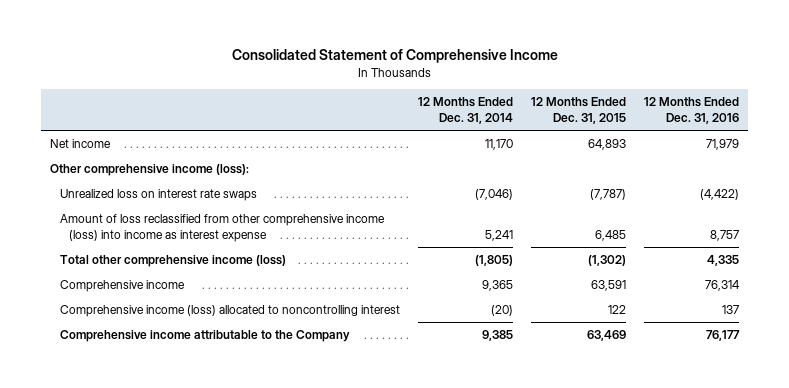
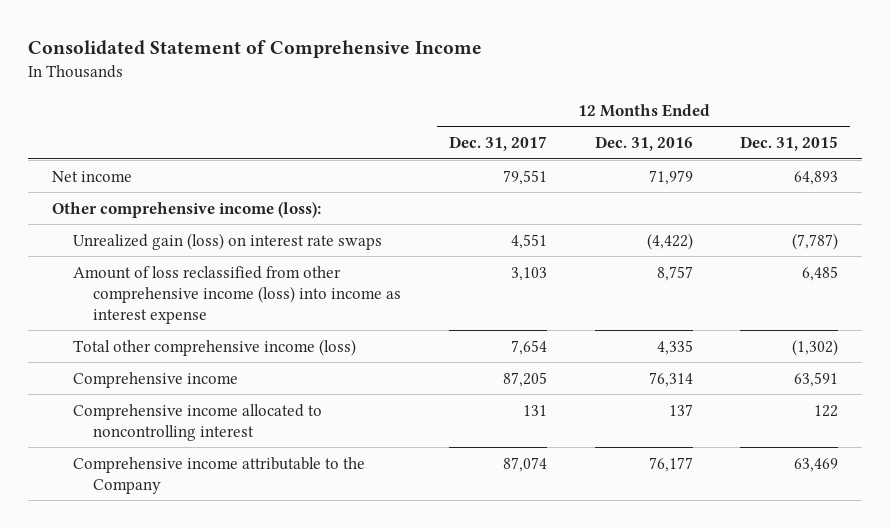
- | 12 Months Ended Dec. 31, 2014 | 12 Months Ended Dec. 31, 2015 | 12 Months Ended Dec. 31, 2016
+ | 12 Months Ended Dec. 31, 2017 | 12 Months Ended Dec. 31, 2016 | 12 Months Ended Dec. 31, 2015
- Unrealized loss on interest rate swaps | (7,046) | (7,787) | (4,422)
+ Unrealized gain (loss) on interest rate swaps | 4,551 | (4,422) | (7,787)
- Comprehensive income (loss) allocated to noncontrolling interest | (20) | 122 | 137
+ Comprehensive income allocated to noncontrolling interest | 131 | 137 | 122

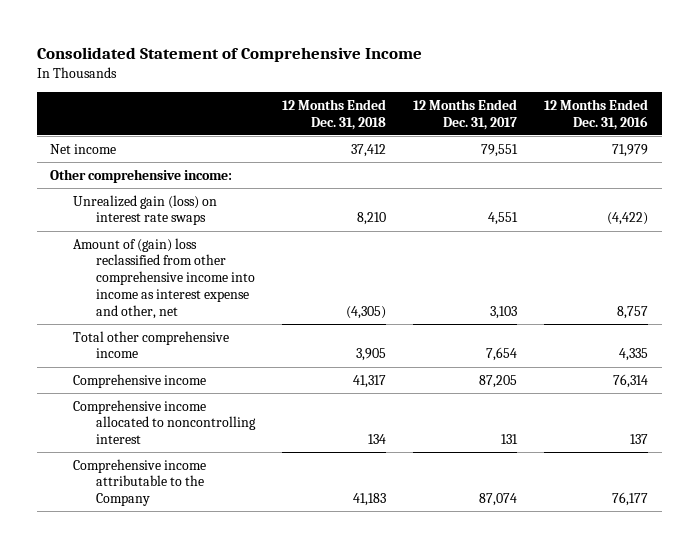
- | 12 Months Ended Dec. 31, 2017 | 12 Months Ended Dec. 31, 2016 | 12 Months Ended Dec. 31, 2015
+ | 12 Months Ended Dec. 31, 2018 | 12 Months Ended Dec. 31, 2017 | 12 Months Ended Dec. 31, 2016
- Other comprehensive income (loss):
+ Other comprehensive income:
- Amount of loss reclassified from other comprehensive income (loss) into income as interest expense | 3,103 | 8,757 | 6,485
- Total other comprehensive income (loss) | 7,654 | 4,335 | (1,302)
+ Amount of (gain) loss reclassified from other comprehensive income into income as interest expense and other, net | (4,305) | 3,103 | 8,757
+ Total other comprehensive income | 3,905 | 7,654 | 4,335

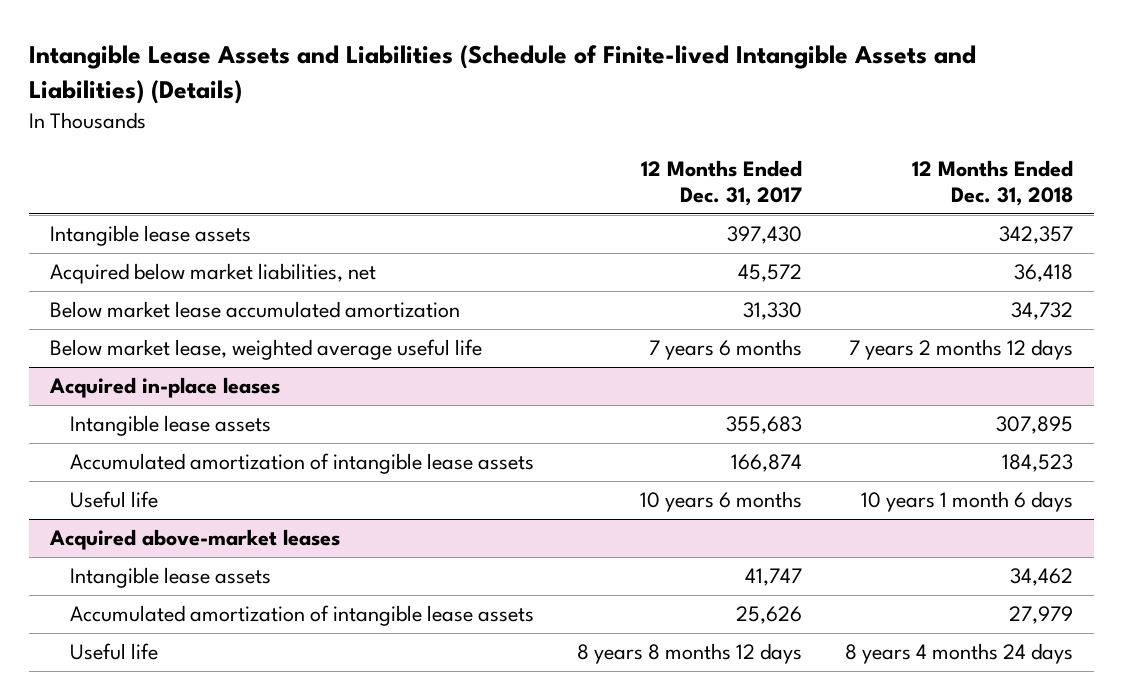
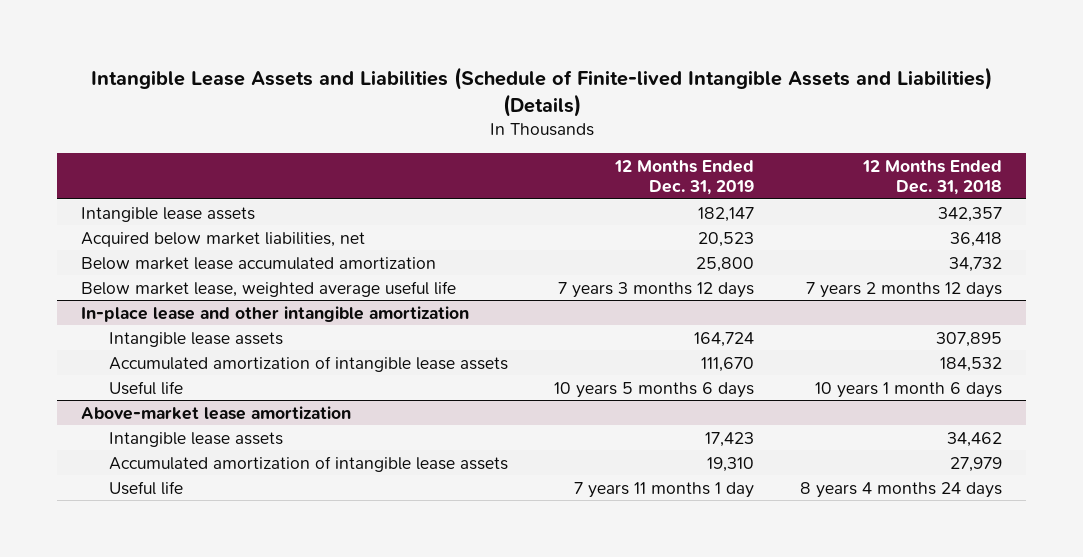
- | 12 Months Ended Dec. 31, 2017 | 12 Months Ended Dec. 31, 2018
+ | 12 Months Ended Dec. 31, 2019 | 12 Months Ended Dec. 31, 2018
- Acquired in-place leases
+ In-place lease and other intangible amortization
- Accumulated amortization of intangible lease assets | 166,874 | 184,523
+ Accumulated amortization of intangible lease assets | 111,670 | 184,532
- Acquired above-market leases
+ Above-market lease amortization

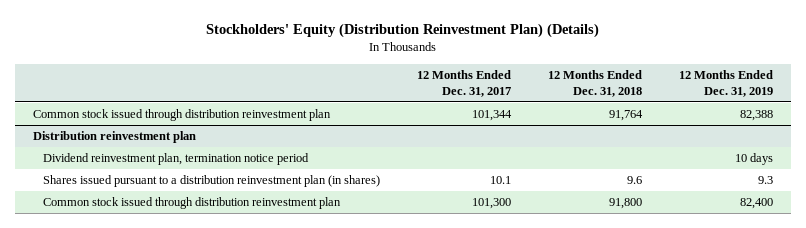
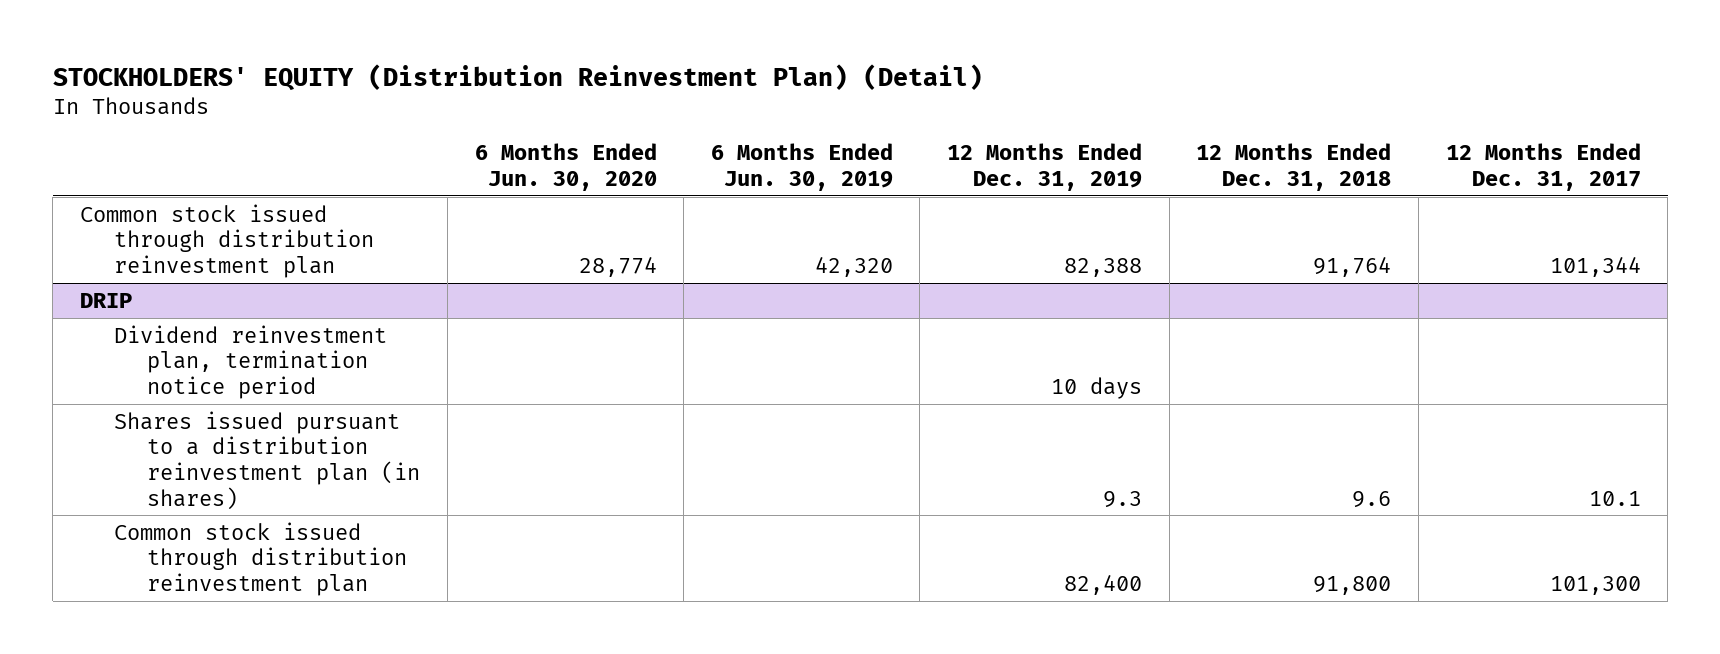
- Stockholders' Equity (Distribution Reinvestment Plan) (Details)
+ STOCKHOLDERS' EQUITY (Distribution Reinvestment Plan) (Detail)
- | 12 Months Ended Dec. 31, 2017 | 12 Months Ended Dec. 31, 2018 | 12 Months Ended Dec. 31, 2019
+ | 6 Months Ended Jun. 30, 2020 | 6 Months Ended Jun. 30, 2019 | 12 Months Ended Dec. 31, 2019 | 12 Months Ended Dec. 31, 2018 | 12 Months Ended Dec. 31, 2017
- Distribution reinvestment plan
+ DRIP

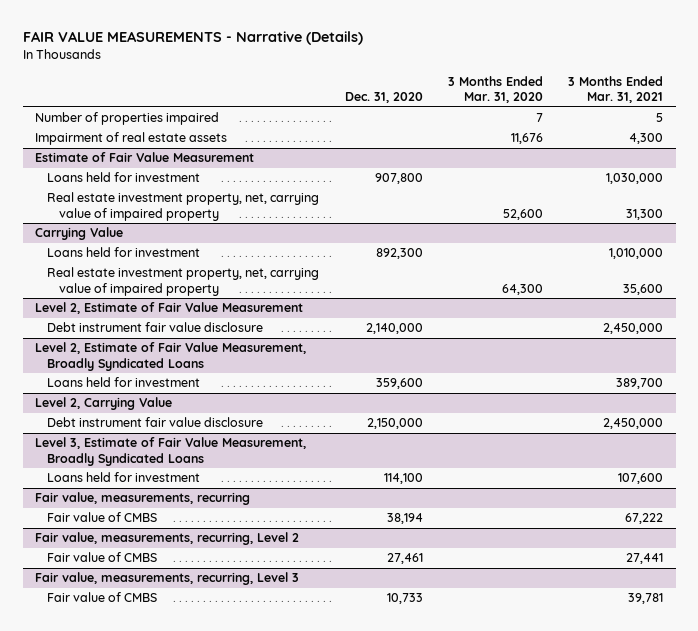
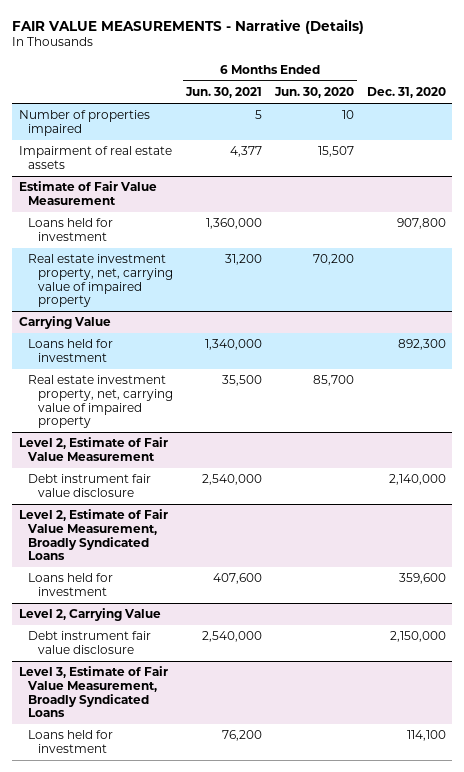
- | Dec. 31, 2020 | 3 Months Ended Mar. 31, 2020 | 3 Months Ended Mar. 31, 2021
+ | 6 Months Ended Jun. 30, 2021 | 6 Months Ended Jun. 30, 2020 | Dec. 31, 2020
- Fair value, measurements, recurring
- Fair value of CMBS | 38,194 | | 67,222
- Fair value, measurements, recurring, Level 2
- Fair value of CMBS | 27,461 | | 27,441
- Fair value, measurements, recurring, Level 3
- Fair value of CMBS | 10,733 | | 39,781

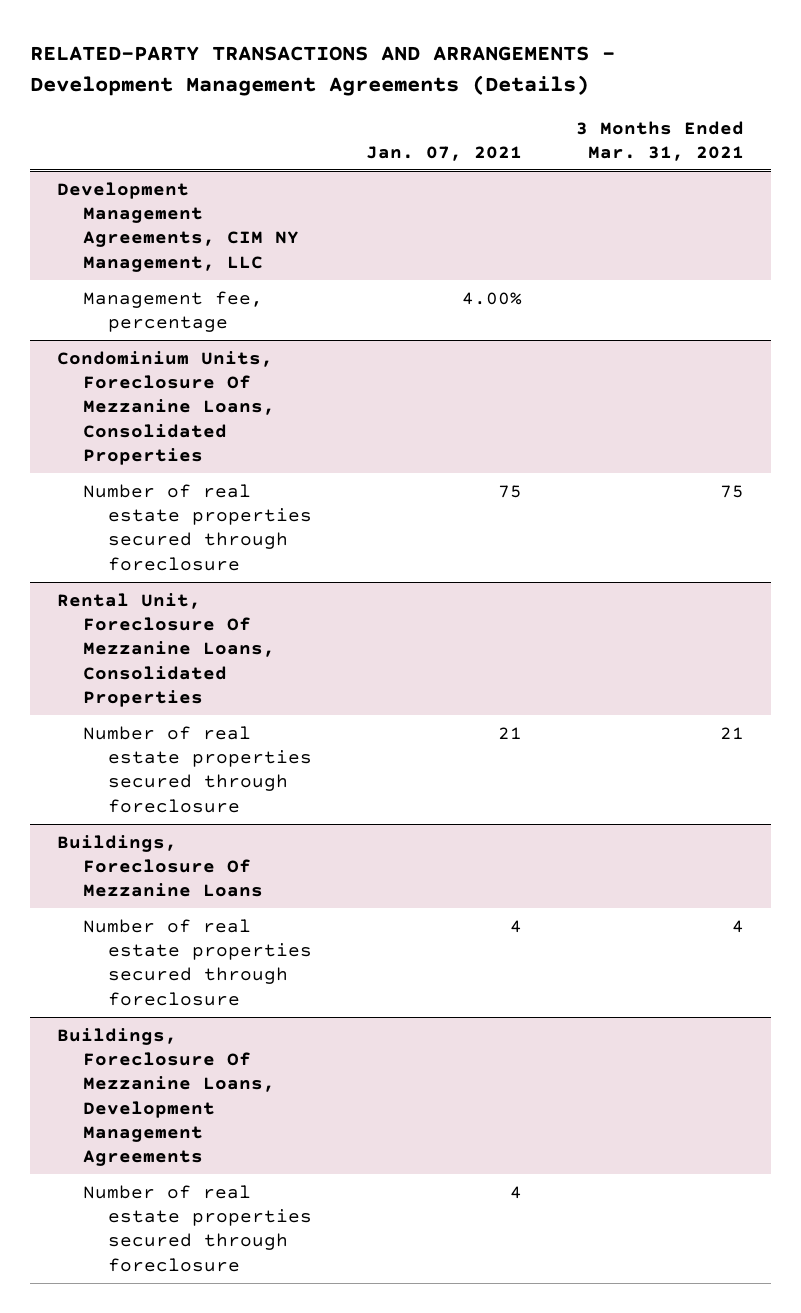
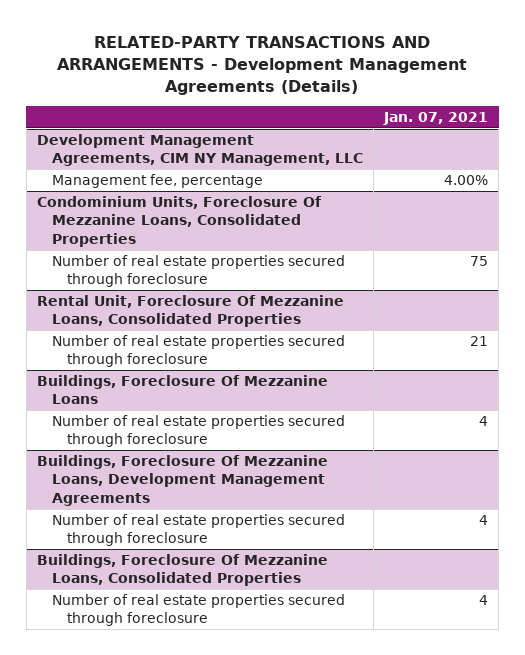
- | Jan. 07, 2021 | 3 Months Ended Mar. 31, 2021
+ | Jan. 07, 2021
+ Buildings, Foreclosure Of Mezzanine Loans, Consolidated Properties
+ Number of real estate properties secured through foreclosure | 4

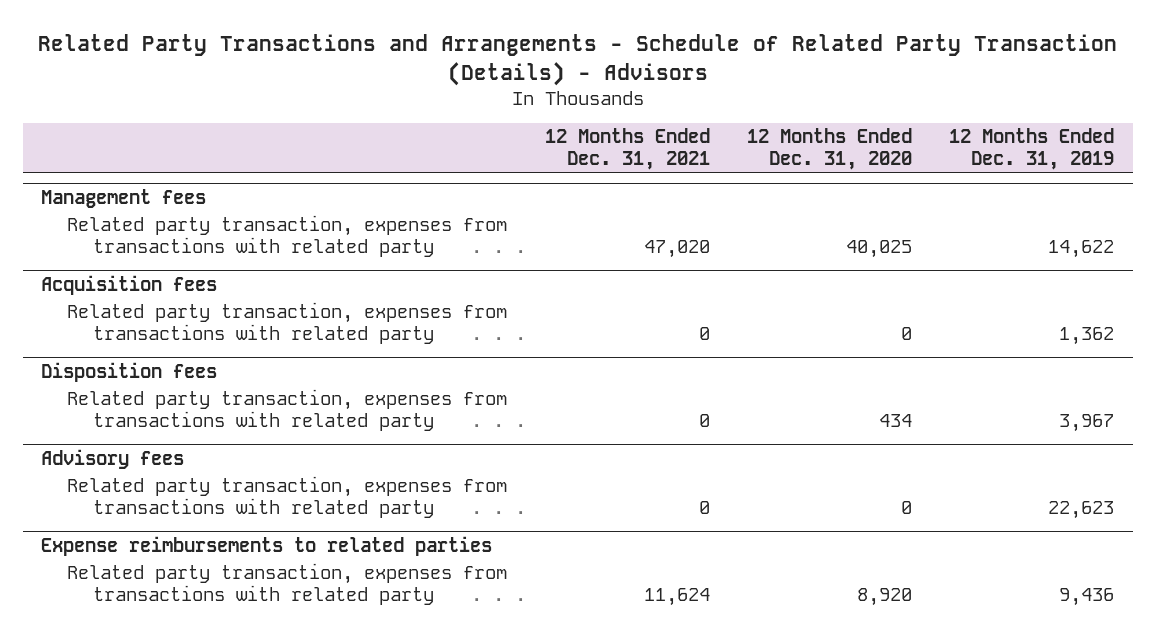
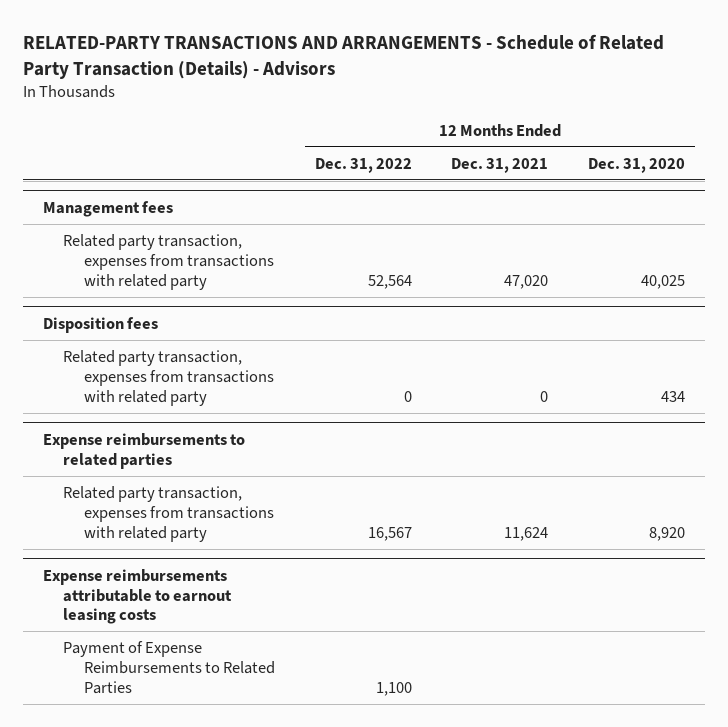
- Related Party Transactions and Arrangements - Schedule of Related Party Transaction (Details) - Advisors
+ RELATED-PARTY TRANSACTIONS AND ARRANGEMENTS - Schedule of Related Party Transaction (Details) - Advisors
- | 12 Months Ended Dec. 31, 2021 | 12 Months Ended Dec. 31, 2020 | 12 Months Ended Dec. 31, 2019
+ | 12 Months Ended Dec. 31, 2022 | 12 Months Ended Dec. 31, 2021 | 12 Months Ended Dec. 31, 2020
- Acquisition fees
- Related party transaction, expenses from transactions with related party | 0 | 0 | 1,362
- Advisory fees
- Related party transaction, expenses from transactions with related party | 0 | 0 | 22,623
+ Expense reimbursements attributable to earnout leasing costs
+ Payment of Expense Reimbursements to Related Parties | 1,100 | |

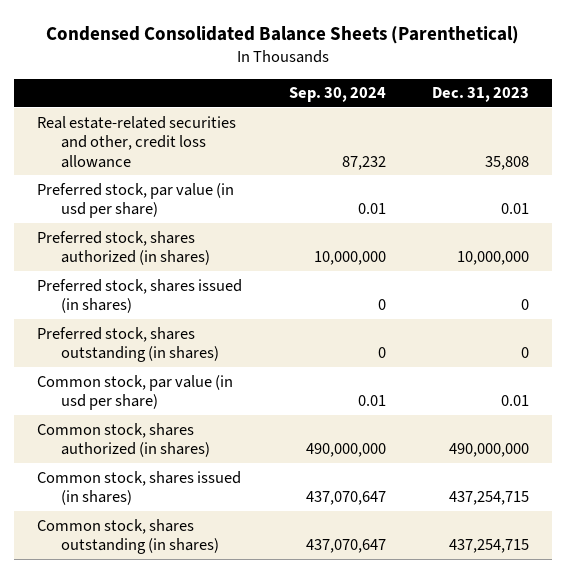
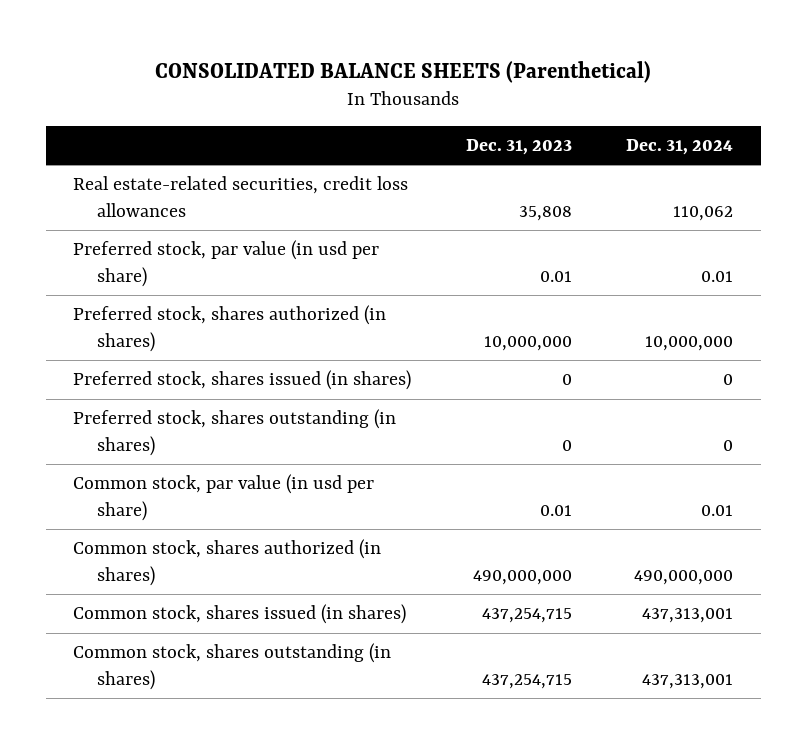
- Condensed Consolidated Balance Sheets (Parenthetical)
+ CONSOLIDATED BALANCE SHEETS (Parenthetical)
- | Sep. 30, 2024 | Dec. 31, 2023
+ | Dec. 31, 2023 | Dec. 31, 2024
- Real estate-related securities and other, credit loss allowance | 87,232 | 35,808
+ Real estate-related securities, credit loss allowances | 35,808 | 110,062

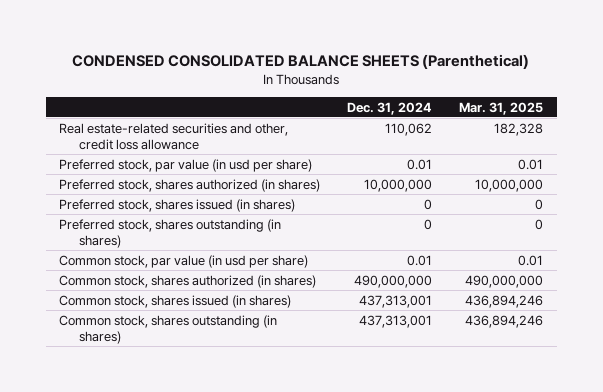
- CONSOLIDATED BALANCE SHEETS (Parenthetical)
+ CONDENSED CONSOLIDATED BALANCE SHEETS (Parenthetical)
- | Dec. 31, 2023 | Dec. 31, 2024
+ | Dec. 31, 2024 | Mar. 31, 2025
- Real estate-related securities, credit loss allowances | 35,808 | 110,062
+ Real estate-related securities and other, credit loss allowance | 110,062 | 182,328

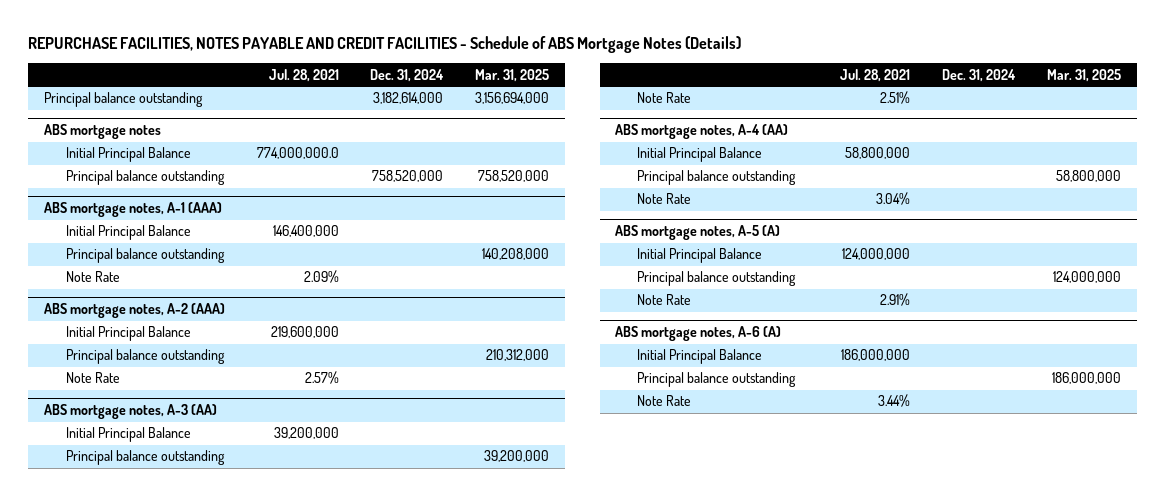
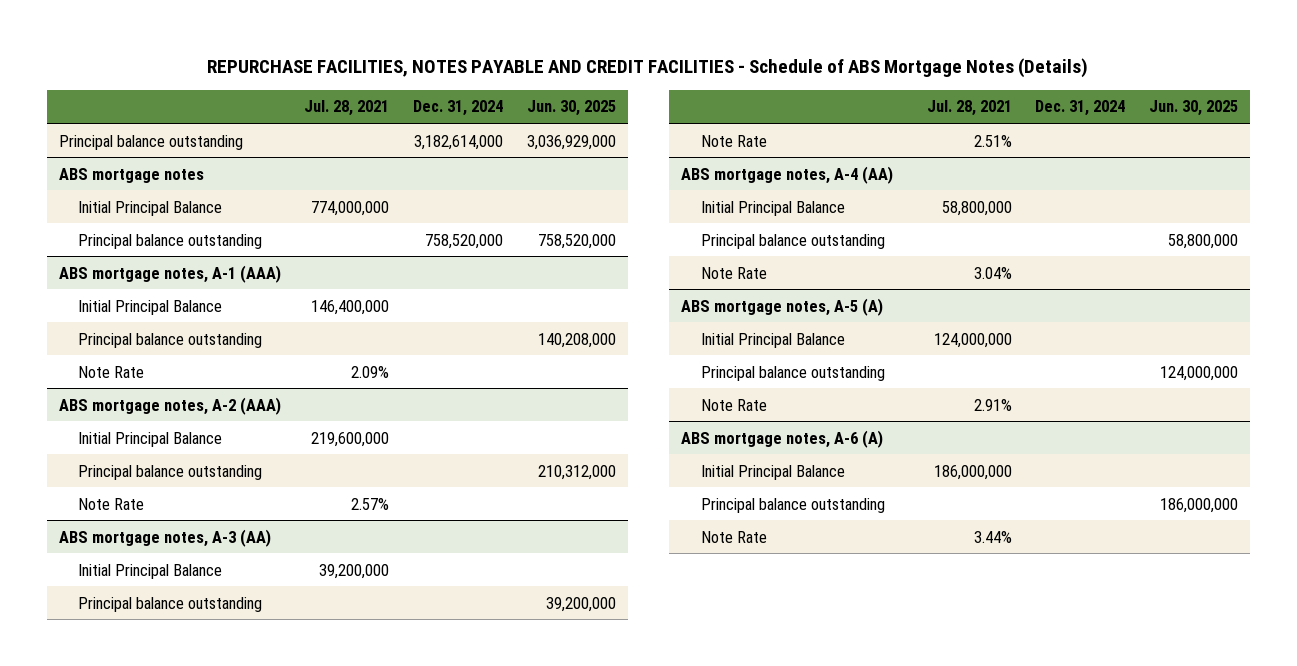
- | Jul. 28, 2021 | Dec. 31, 2024 | Mar. 31, 2025
+ | Jul. 28, 2021 | Dec. 31, 2024 | Jun. 30, 2025
@ ABS mortgage notes
- Initial Principal Balance | 774,000,000.0 | |
+ Initial Principal Balance | 774,000,000 | |

